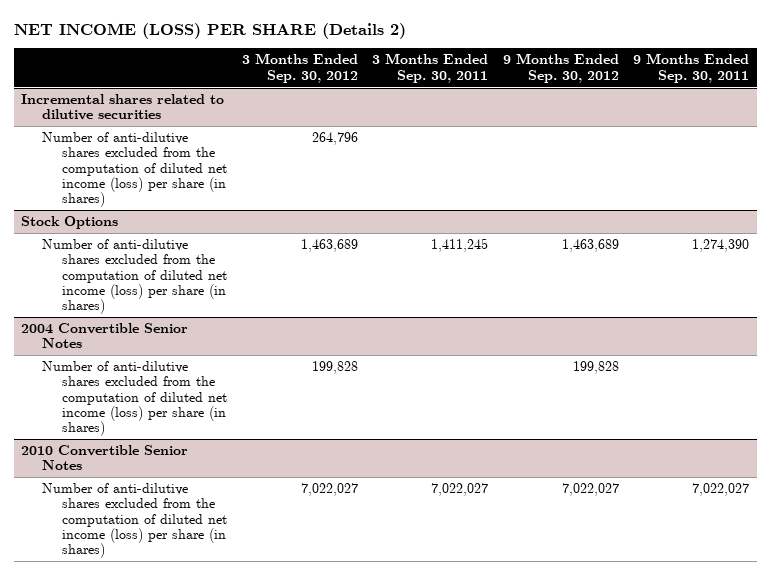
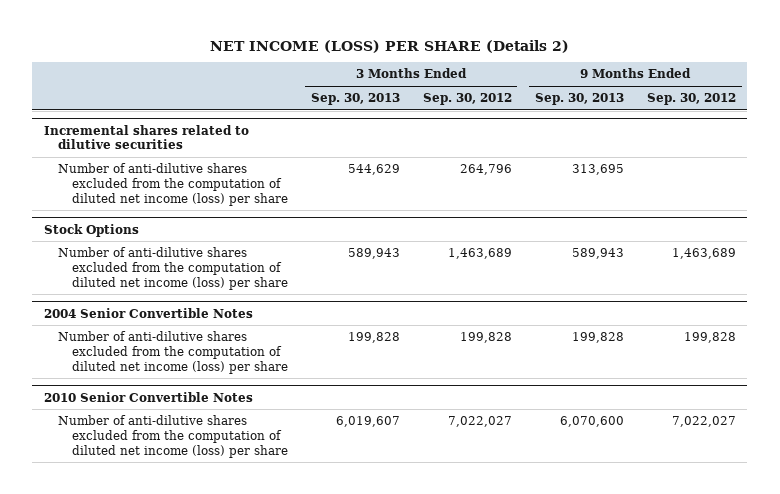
- | 3 Months Ended Sep. 30, 2012 | 3 Months Ended Sep. 30, 2011 | 9 Months Ended Sep. 30, 2012 | 9 Months Ended Sep. 30, 2011
+ | 3 Months Ended Sep. 30, 2013 | 3 Months Ended Sep. 30, 2012 | 9 Months Ended Sep. 30, 2013 | 9 Months Ended Sep. 30, 2012
@ Incremental shares related to dilutive securities
- Number of anti-dilutive shares excluded from the computation of diluted net income (loss) per share (in shares) | 264,796 | | |
+ Number of anti-dilutive shares excluded from the computation of diluted net income (loss) per share | 544,629 | 264,796 | 313,695 |
@ Stock Options
- Number of anti-dilutive shares excluded from the computation of diluted net income (loss) per share (in shares) | 1,463,689 | 1,411,245 | 1,463,689 | 1,274,390
- 2004 Convertible Senior Notes
- Number of anti-dilutive shares excluded from the computation of diluted net income (loss) per share (in shares) | 199,828 | | 199,828 |
- 2010 Convertible Senior Notes
- Number of anti-dilutive shares excluded from the computation of diluted net income (loss) per share (in shares) | 7,022,027 | 7,022,027 | 7,022,027 | 7,022,027
@ Stock Options
+ Number of anti-dilutive shares excluded from the computation of diluted net income (loss) per share | 589,943 | 1,463,689 | 589,943 | 1,463,689
+ 2004 Senior Convertible Notes
+ Number of anti-dilutive shares excluded from the computation of diluted net income (loss) per share | 199,828 | 199,828 | 199,828 | 199,828
+ 2010 Senior Convertible Notes
+ Number of anti-dilutive shares excluded from the computation of diluted net income (loss) per share | 6,019,607 | 7,022,027 | 6,070,600 | 7,022,027

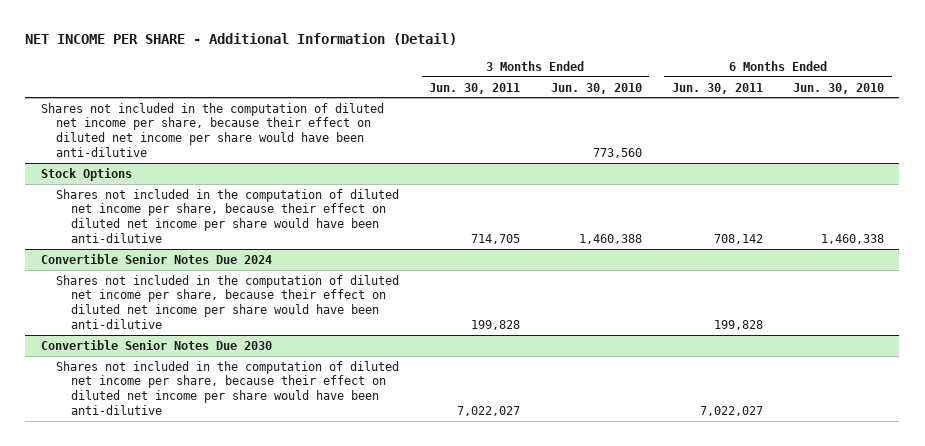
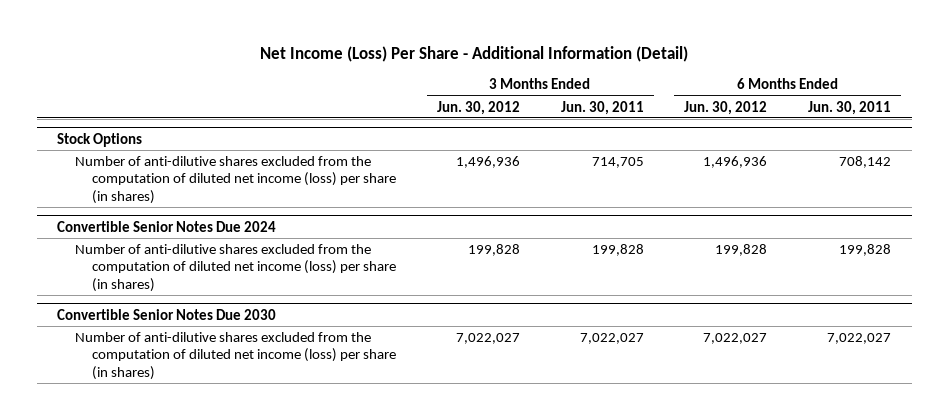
- NET INCOME PER SHARE - Additional Information (Detail)
+ Net Income (Loss) Per Share - Additional Information (Detail)
- | 3 Months Ended Jun. 30, 2011 | 3 Months Ended Jun. 30, 2010 | 6 Months Ended Jun. 30, 2011 | 6 Months Ended Jun. 30, 2010
+ | 3 Months Ended Jun. 30, 2012 | 3 Months Ended Jun. 30, 2011 | 6 Months Ended Jun. 30, 2012 | 6 Months Ended Jun. 30, 2011
- Shares not included in the computation of diluted net income per share, because their effect on diluted net income per share would have been anti-dilutive | | 773,560 | |
@ Stock Options
- Shares not included in the computation of diluted net income per share, because their effect on diluted net income per share would have been anti-dilutive | 714,705 | 1,460,388 | 708,142 | 1,460,338
+ Number of anti-dilutive shares excluded from the computation of diluted net income (loss) per share (in shares) | 1,496,936 | 714,705 | 1,496,936 | 708,142
@ Convertible Senior Notes Due 2024
- Shares not included in the computation of diluted net income per share, because their effect on diluted net income per share would have been anti-dilutive | 199,828 | | 199,828 |
+ Number of anti-dilutive shares excluded from the computation of diluted net income (loss) per share (in shares) | 199,828 | 199,828 | 199,828 | 199,828
@ Convertible Senior Notes Due 2030
- Shares not included in the computation of diluted net income per share, because their effect on diluted net income per share would have been anti-dilutive | 7,022,027 | | 7,022,027 |
+ Number of anti-dilutive shares excluded from the computation of diluted net income (loss) per share (in shares) | 7,022,027 | 7,022,027 | 7,022,027 | 7,022,027

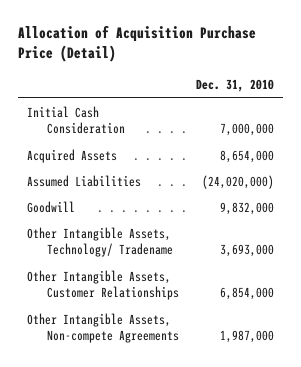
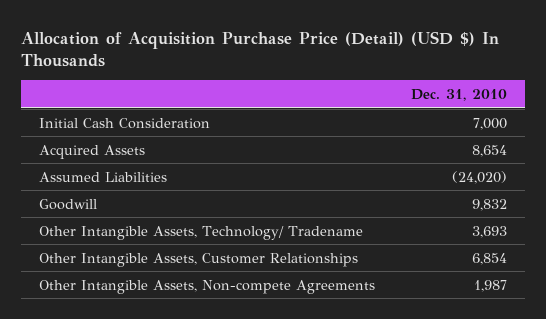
- Allocation of Acquisition Purchase Price (Detail)
+ Allocation of Acquisition Purchase Price (Detail) (USD $) In Thousands
- Initial Cash Consideration | 7,000,000
- Acquired Assets | 8,654,000
- Assumed Liabilities | (24,020,000)
- Goodwill | 9,832,000
- Other Intangible Assets, Technology/ Tradename | 3,693,000
- Other Intangible Assets, Customer Relationships | 6,854,000
- Other Intangible Assets, Non-compete Agreements | 1,987,000
+ Initial Cash Consideration | 7,000
+ Acquired Assets | 8,654
+ Assumed Liabilities | (24,020)
+ Goodwill | 9,832
+ Other Intangible Assets, Technology/ Tradename | 3,693
+ Other Intangible Assets, Customer Relationships | 6,854
+ Other Intangible Assets, Non-compete Agreements | 1,987

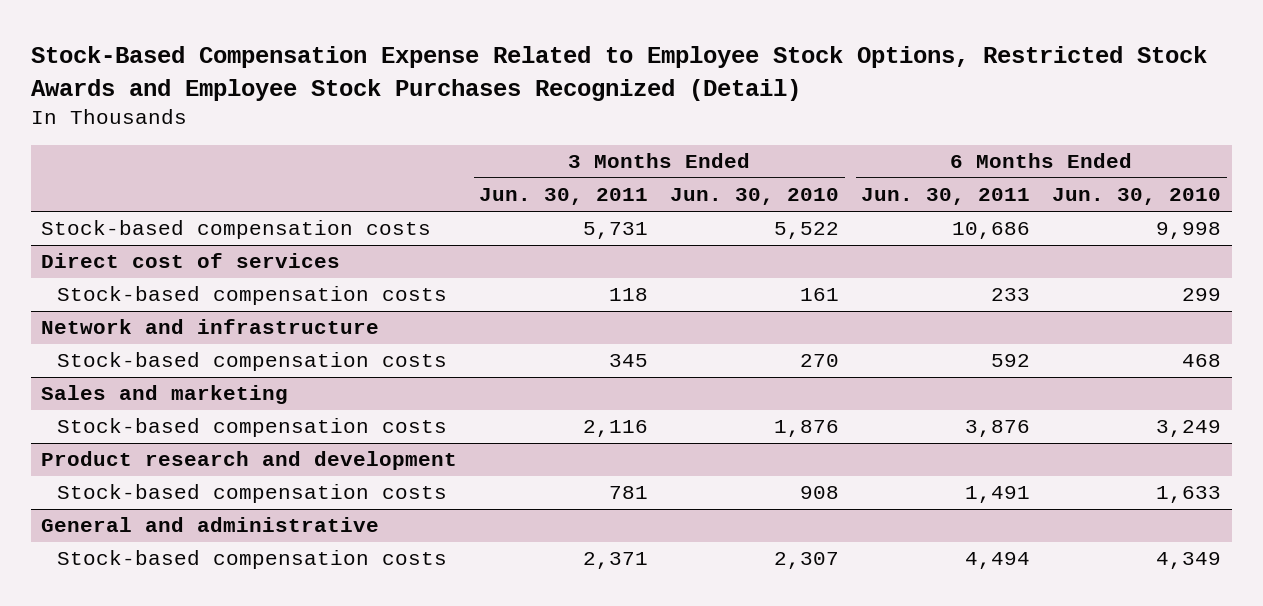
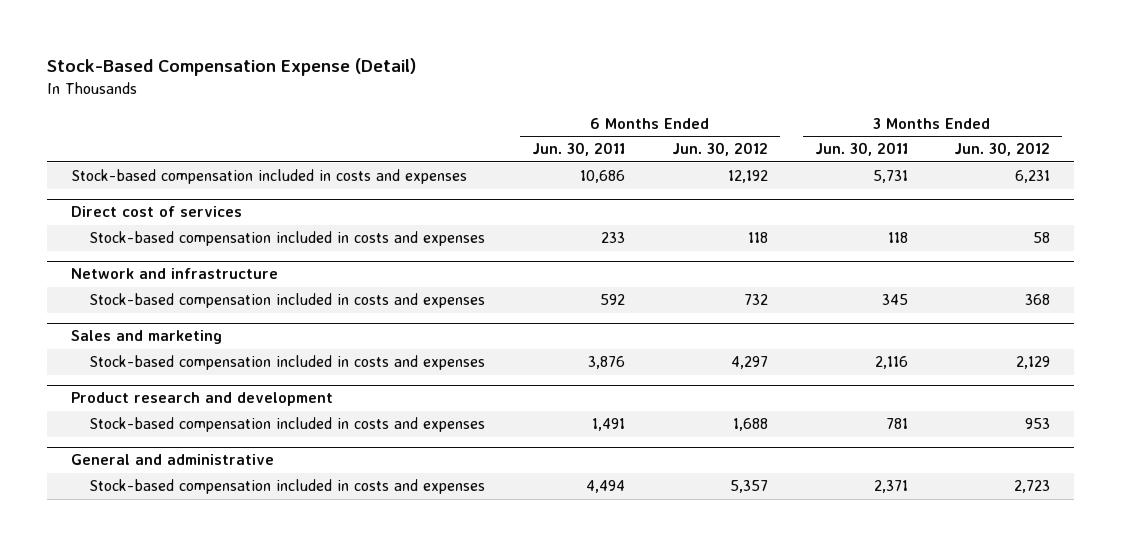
- Stock-Based Compensation Expense Related to Employee Stock Options, Restricted Stock Awards and Employee Stock Purchases Recognized (Detail)
+ Stock-Based Compensation Expense (Detail)
- | 3 Months Ended Jun. 30, 2011 | 3 Months Ended Jun. 30, 2010 | 6 Months Ended Jun. 30, 2011 | 6 Months Ended Jun. 30, 2010
+ | 6 Months Ended Jun. 30, 2011 | 6 Months Ended Jun. 30, 2012 | 3 Months Ended Jun. 30, 2011 | 3 Months Ended Jun. 30, 2012
- Stock-based compensation costs | 5,731 | 5,522 | 10,686 | 9,998
+ Stock-based compensation included in costs and expenses | 10,686 | 12,192 | 5,731 | 6,231
@ Direct cost of services
- Stock-based compensation costs | 118 | 161 | 233 | 299
+ Stock-based compensation included in costs and expenses | 233 | 118 | 118 | 58
@ Network and infrastructure
- Stock-based compensation costs | 345 | 270 | 592 | 468
+ Stock-based compensation included in costs and expenses | 592 | 732 | 345 | 368
@ Sales and marketing
- Stock-based compensation costs | 2,116 | 1,876 | 3,876 | 3,249
+ Stock-based compensation included in costs and expenses | 3,876 | 4,297 | 2,116 | 2,129
@ Product research and development
- Stock-based compensation costs | 781 | 908 | 1,491 | 1,633
+ Stock-based compensation included in costs and expenses | 1,491 | 1,688 | 781 | 953
@ General and administrative
- Stock-based compensation costs | 2,371 | 2,307 | 4,494 | 4,349
+ Stock-based compensation included in costs and expenses | 4,494 | 5,357 | 2,371 | 2,723

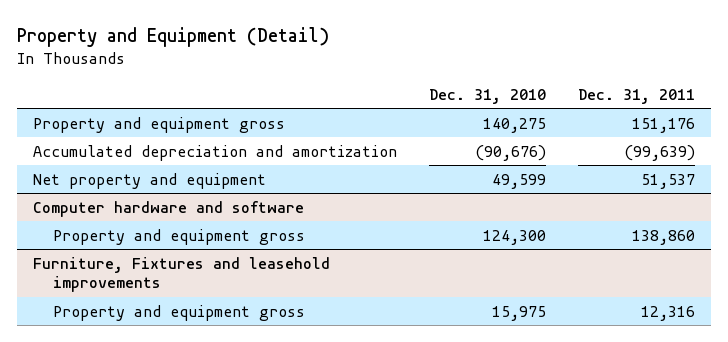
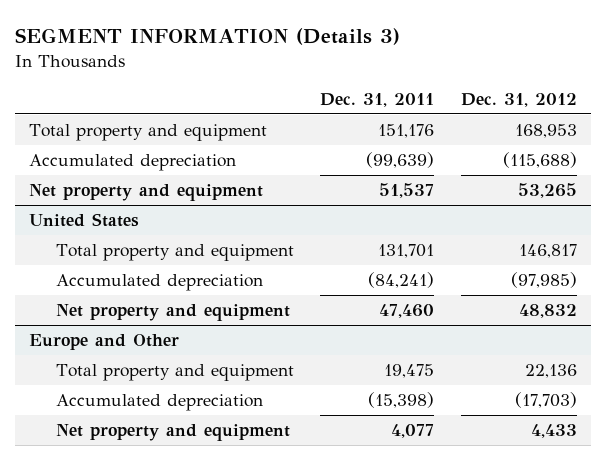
- Property and Equipment (Detail)
+ SEGMENT INFORMATION (Details 3)
- | Dec. 31, 2010 | Dec. 31, 2011
+ | Dec. 31, 2011 | Dec. 31, 2012
- Property and equipment gross | 140,275 | 151,176
- Accumulated depreciation and amortization | (90,676) | (99,639)
+ Total property and equipment | 151,176 | 168,953
+ Accumulated depreciation | (99,639) | (115,688)
- Computer hardware and software
- Property and equipment gross | 124,300 | 138,860
- Furniture, Fixtures and leasehold improvements
- Property and equipment gross | 15,975 | 12,316
+ United States
+ Total property and equipment | 131,701 | 146,817
+ Accumulated depreciation | (84,241) | (97,985)
+ Net property and equipment | 47,460 | 48,832
+ Europe and Other
+ Total property and equipment | 19,475 | 22,136
+ Accumulated depreciation | (15,398) | (17,703)
+ Net property and equipment | 4,077 | 4,433

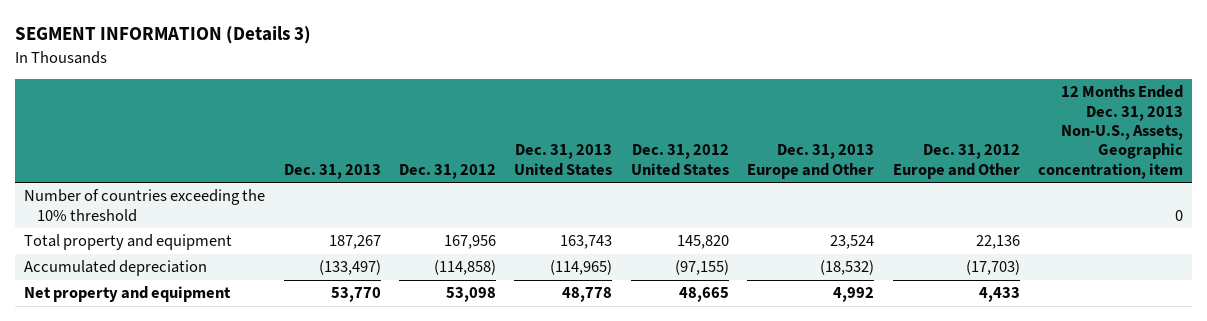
- | Dec. 31, 2011 | Dec. 31, 2012
+ | Dec. 31, 2013 | Dec. 31, 2012 | Dec. 31, 2013 United States | Dec. 31, 2012 United States | Dec. 31, 2013 Europe and Other | Dec. 31, 2012 Europe and Other | 12 Months Ended Dec. 31, 2013 Non-U.S., Assets, Geographic concentration, item
- Total property and equipment | 151,176 | 168,953
- Accumulated depreciation | (99,639) | (115,688)
- Net property and equipment | 51,537 | 53,265
- United States
- Total property and equipment | 131,701 | 146,817
- Accumulated depreciation | (84,241) | (97,985)
- Net property and equipment | 47,460 | 48,832
- Europe and Other
- Total property and equipment | 19,475 | 22,136
- Accumulated depreciation | (15,398) | (17,703)
- Net property and equipment | 4,077 | 4,433
+ Number of countries exceeding the 10% threshold | | | | | | | 0
+ Total property and equipment | 187,267 | 167,956 | 163,743 | 145,820 | 23,524 | 22,136 |
+ Accumulated depreciation | (133,497) | (114,858) | (114,965) | (97,155) | (18,532) | (17,703) |
+ Net property and equipment | 53,770 | 53,098 | 48,778 | 48,665 | 4,992 | 4,433 |

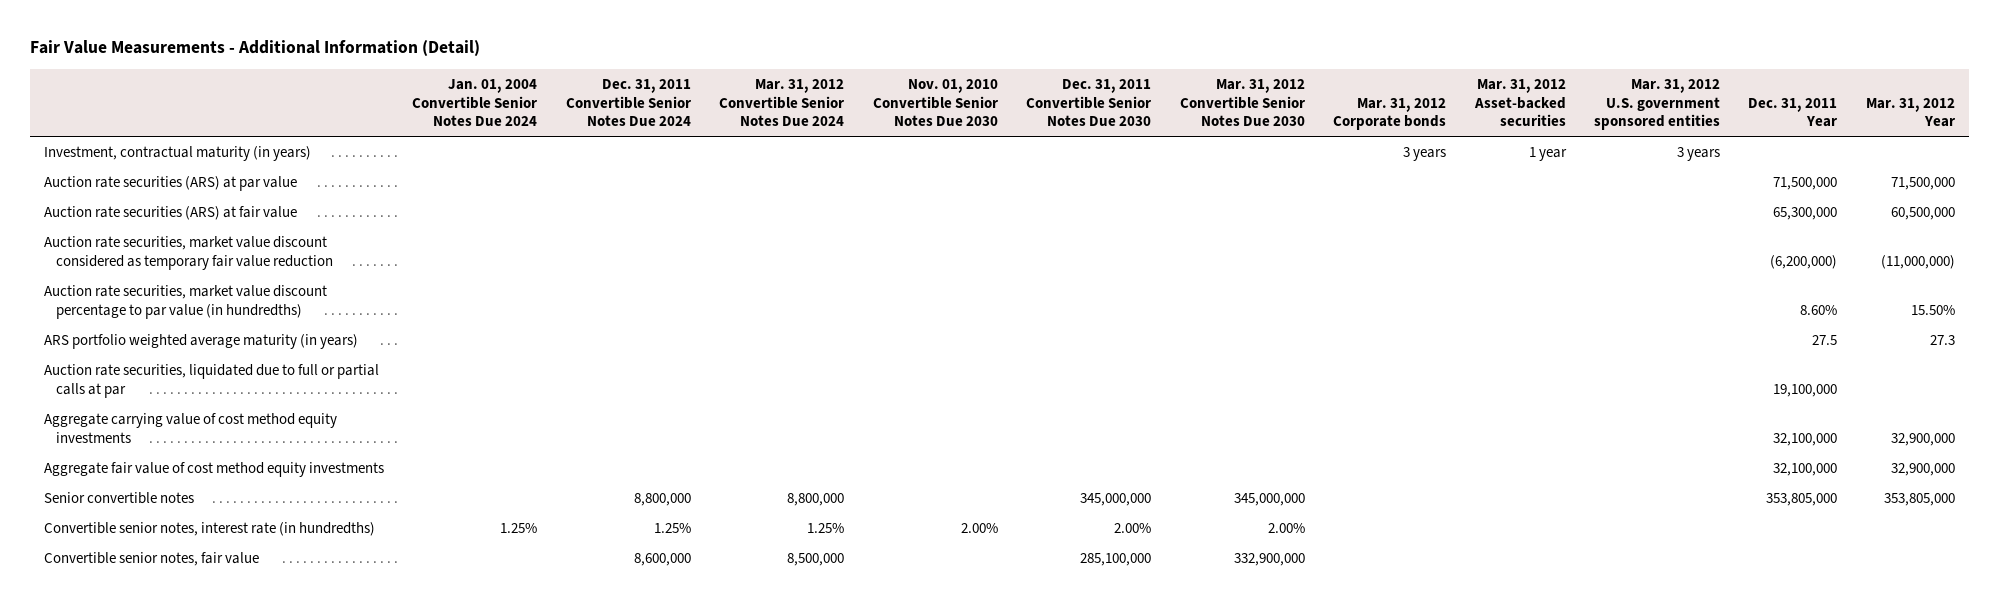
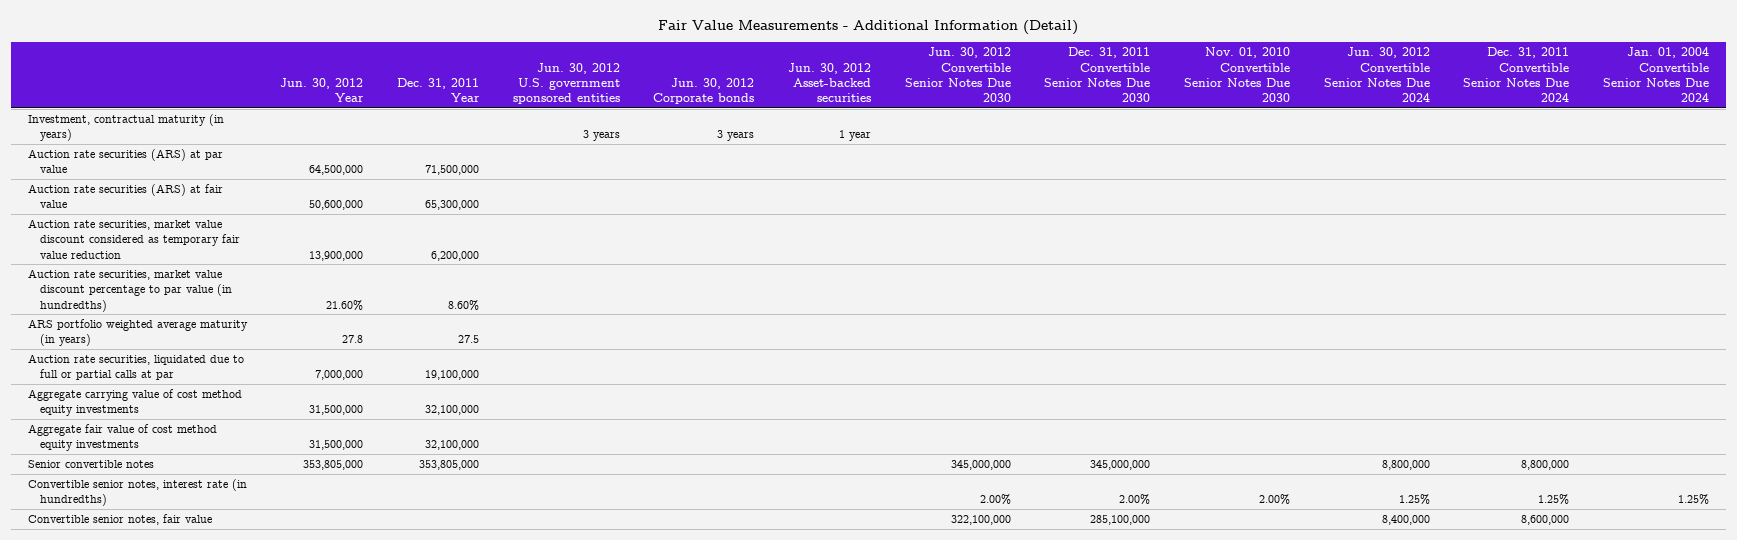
- | Jan. 01, 2004 Convertible Senior Notes Due 2024 | Dec. 31, 2011 Convertible Senior Notes Due 2024 | Mar. 31, 2012 Convertible Senior Notes Due 2024 | Nov. 01, 2010 Convertible Senior Notes Due 2030 | Dec. 31, 2011 Convertible Senior Notes Due 2030 | Mar. 31, 2012 Convertible Senior Notes Due 2030 | Mar. 31, 2012 Corporate bonds | Mar. 31, 2012 Asset-backed securities | Mar. 31, 2012 U.S. government sponsored entities | Dec. 31, 2011 Year | Mar. 31, 2012 Year
+ | Jun. 30, 2012 Year | Dec. 31, 2011 Year | Jun. 30, 2012 U.S. government sponsored entities | Jun. 30, 2012 Corporate bonds | Jun. 30, 2012 Asset-backed securities | Jun. 30, 2012 Convertible Senior Notes Due 2030 | Dec. 31, 2011 Convertible Senior Notes Due 2030 | Nov. 01, 2010 Convertible Senior Notes Due 2030 | Jun. 30, 2012 Convertible Senior Notes Due 2024 | Dec. 31, 2011 Convertible Senior Notes Due 2024 | Jan. 01, 2004 Convertible Senior Notes Due 2024
- Auction rate securities, market value discount considered as temporary fair value reduction | | | | | | | | | | (6,200,000) | (11,000,000)
+ Auction rate securities, market value discount considered as temporary fair value reduction | 13,900,000 | 6,200,000 | | | | | | | | |

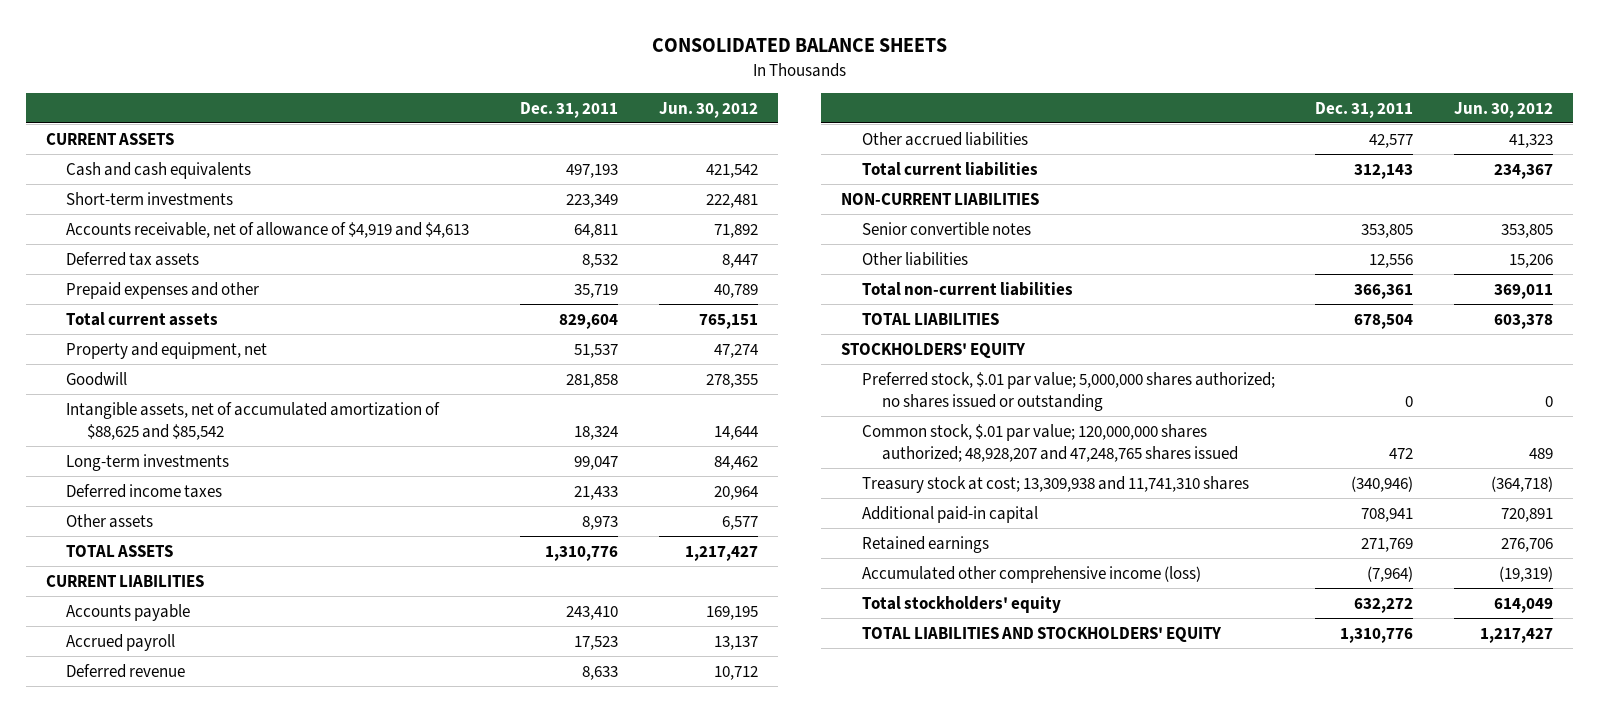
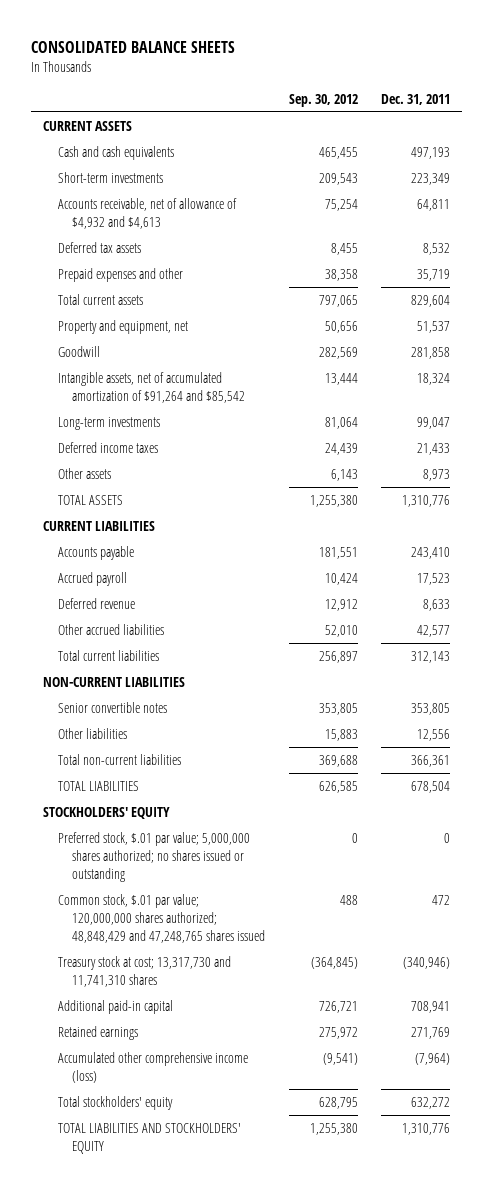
- | Dec. 31, 2011 | Jun. 30, 2012
+ | Sep. 30, 2012 | Dec. 31, 2011
- Accounts receivable, net of allowance of $4,919 and $4,613 | 64,811 | 71,892
+ Accounts receivable, net of allowance of $4,932 and $4,613 | 75,254 | 64,811
- Intangible assets, net of accumulated amortization of $88,625 and $85,542 | 18,324 | 14,644
+ Intangible assets, net of accumulated amortization of $91,264 and $85,542 | 13,444 | 18,324
- Common stock, $.01 par value; 120,000,000 shares authorized; 48,928,207 and 47,248,765 shares issued | 472 | 489
- Treasury stock at cost; 13,309,938 and 11,741,310 shares | (340,946) | (364,718)
+ Common stock, $.01 par value; 120,000,000 shares authorized; 48,848,429 and 47,248,765 shares issued | 488 | 472
+ Treasury stock at cost; 13,317,730 and 11,741,310 shares | (364,845) | (340,946)

